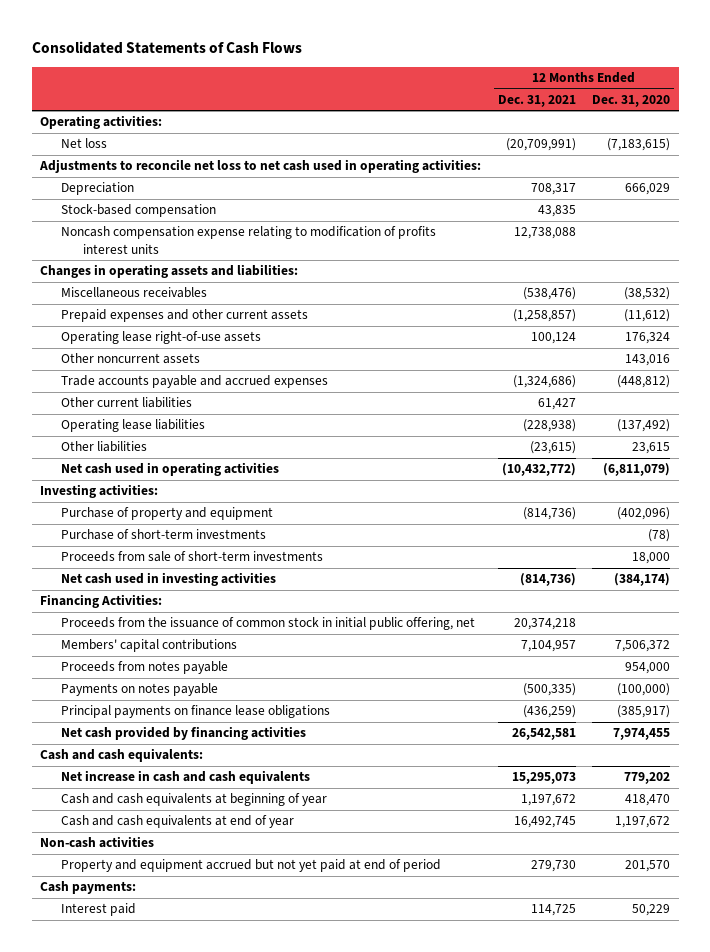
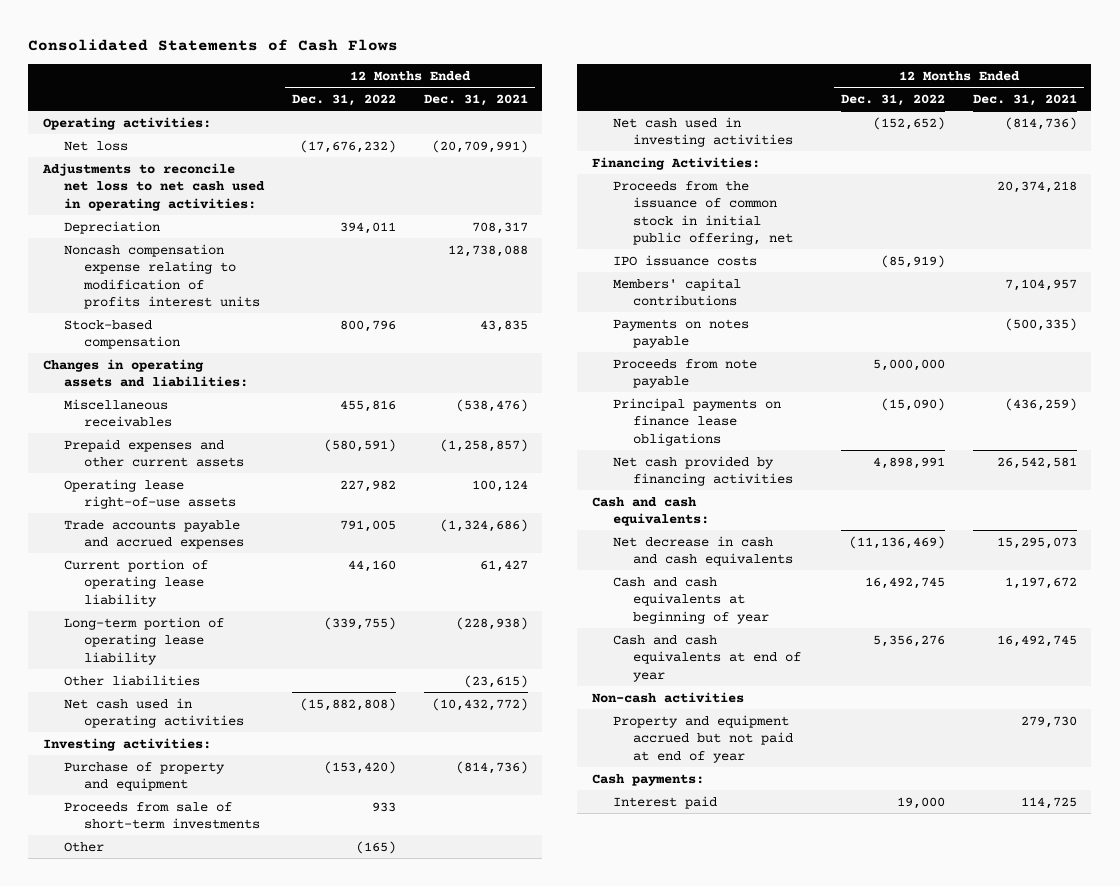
- | 12 Months Ended Dec. 31, 2021 | 12 Months Ended Dec. 31, 2020
+ | 12 Months Ended Dec. 31, 2022 | 12 Months Ended Dec. 31, 2021
moved down: Stock-based compensation | 800,796 | 43,835
- Other noncurrent assets | | 143,016
- Other current liabilities | 61,427 |
- Operating lease liabilities | (228,938) | (137,492)
+ Current portion of operating lease liability | 44,160 | 61,427
+ Long-term portion of operating lease liability | (339,755) | (228,938)
- Purchase of short-term investments | | (78)
+ Other | (165) |
+ IPO issuance costs | (85,919) |
- Proceeds from notes payable | | 954,000
+ Proceeds from note payable | 5,000,000 |
- Net increase in cash and cash equivalents | 15,295,073 | 779,202
+ Net decrease in cash and cash equivalents | (11,136,469) | 15,295,073
- Property and equipment accrued but not yet paid at end of period | 279,730 | 201,570
+ Property and equipment accrued but not paid at end of year | | 279,730

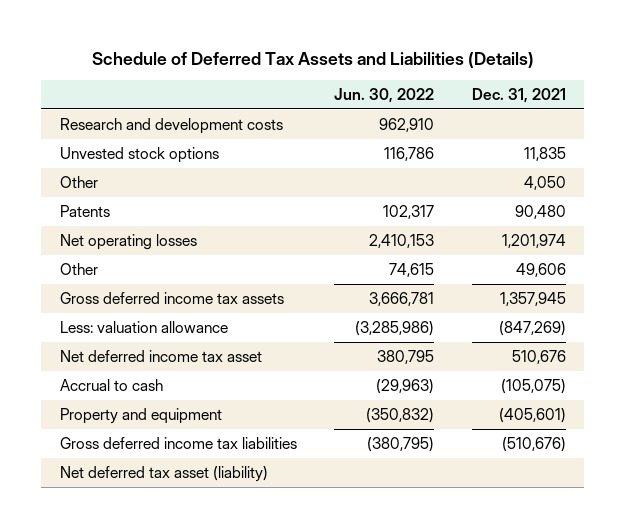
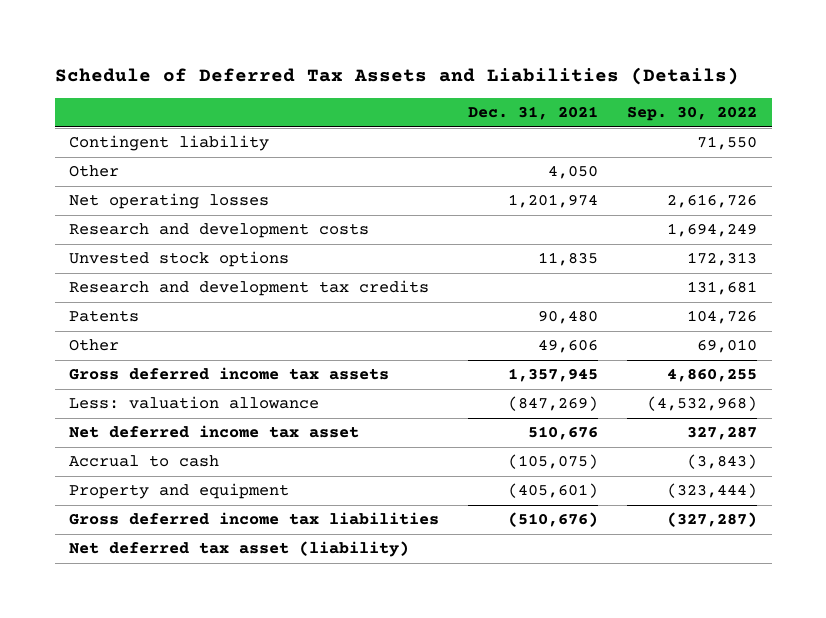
- | Jun. 30, 2022 | Dec. 31, 2021
+ | Dec. 31, 2021 | Sep. 30, 2022
+ Contingent liability | | 71,550
moved up: Other | 4,050 |
moved up: Net operating losses | 1,201,974 | 2,616,726
+ Research and development tax credits | | 131,681

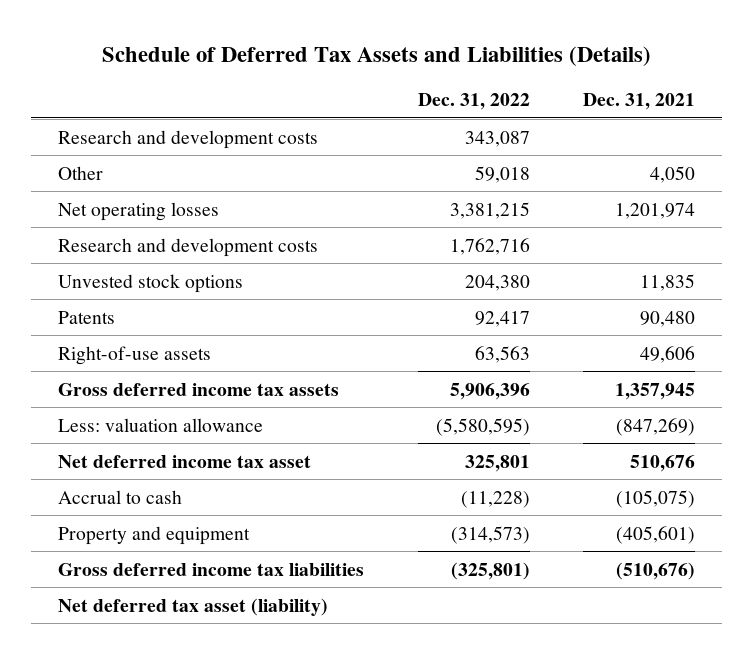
- | Dec. 31, 2021 | Sep. 30, 2022
+ | Dec. 31, 2022 | Dec. 31, 2021
- Contingent liability | | 71,550
+ Research and development costs | 343,087 |
- Research and development tax credits | | 131,681
- Other | 49,606 | 69,010
+ Right-of-use assets | 63,563 | 49,606

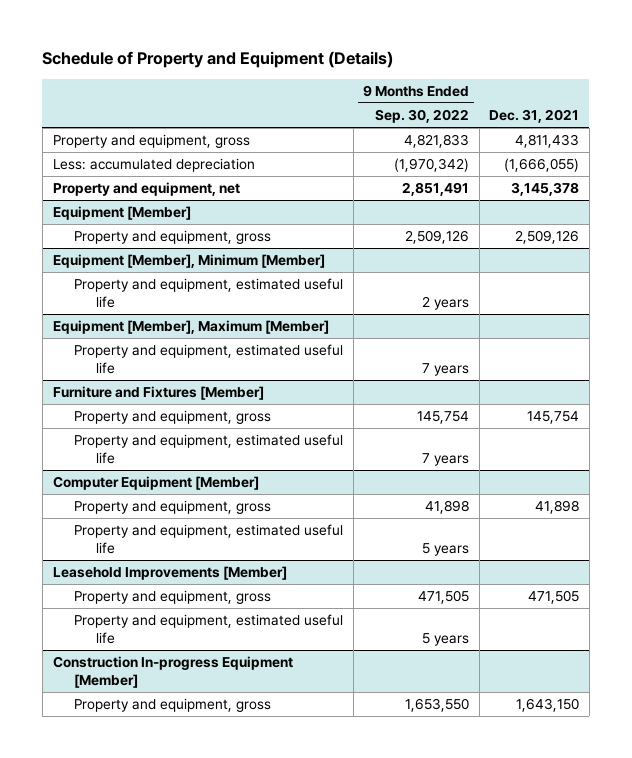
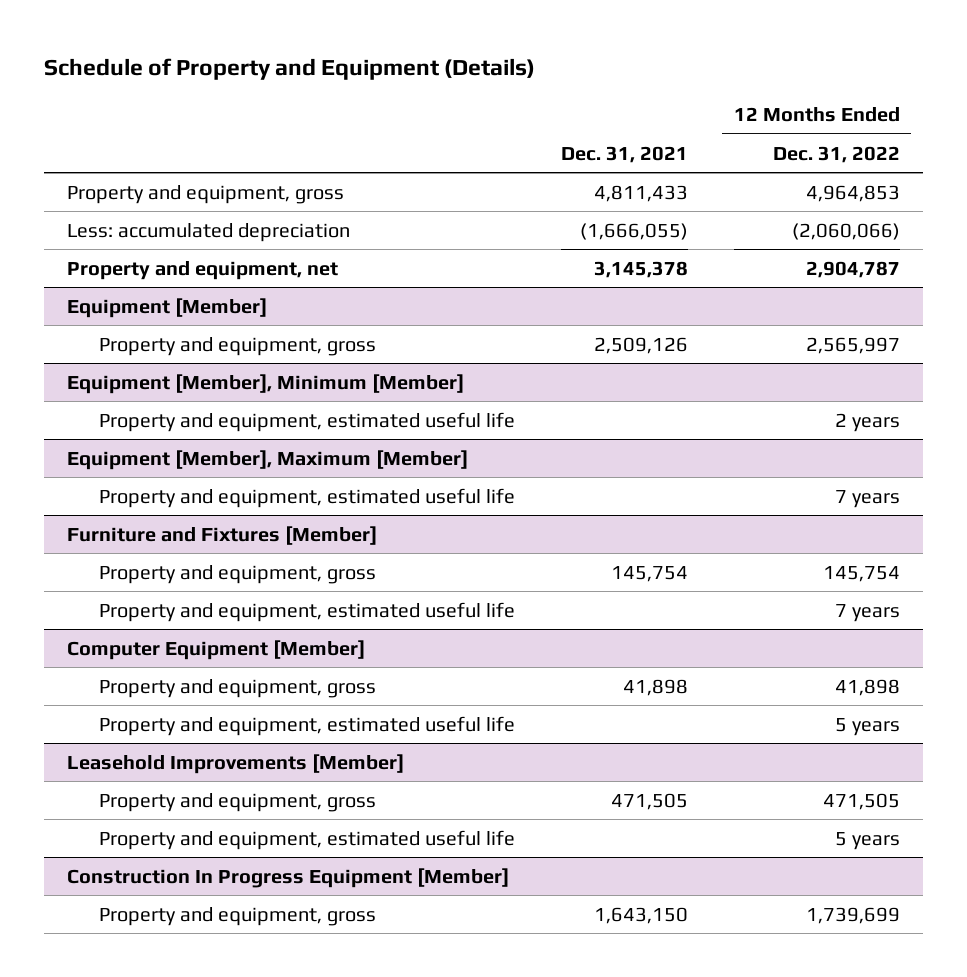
- | 9 Months Ended Sep. 30, 2022 | Dec. 31, 2021
+ | Dec. 31, 2021 | 12 Months Ended Dec. 31, 2022
- Construction In-progress Equipment [Member]
+ Construction In Progress Equipment [Member]

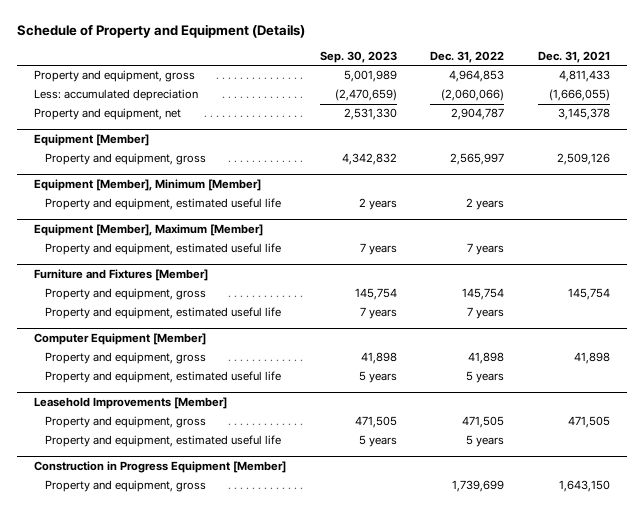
- | Dec. 31, 2021 | 12 Months Ended Dec. 31, 2022
+ | Sep. 30, 2023 | Dec. 31, 2022 | Dec. 31, 2021
- Construction In Progress Equipment [Member]
+ Construction in Progress Equipment [Member]

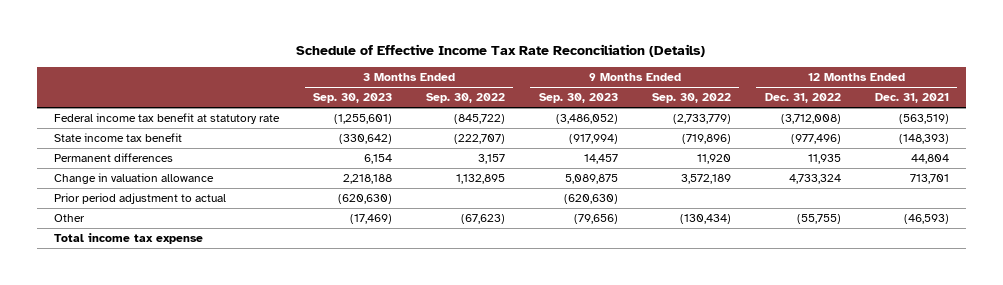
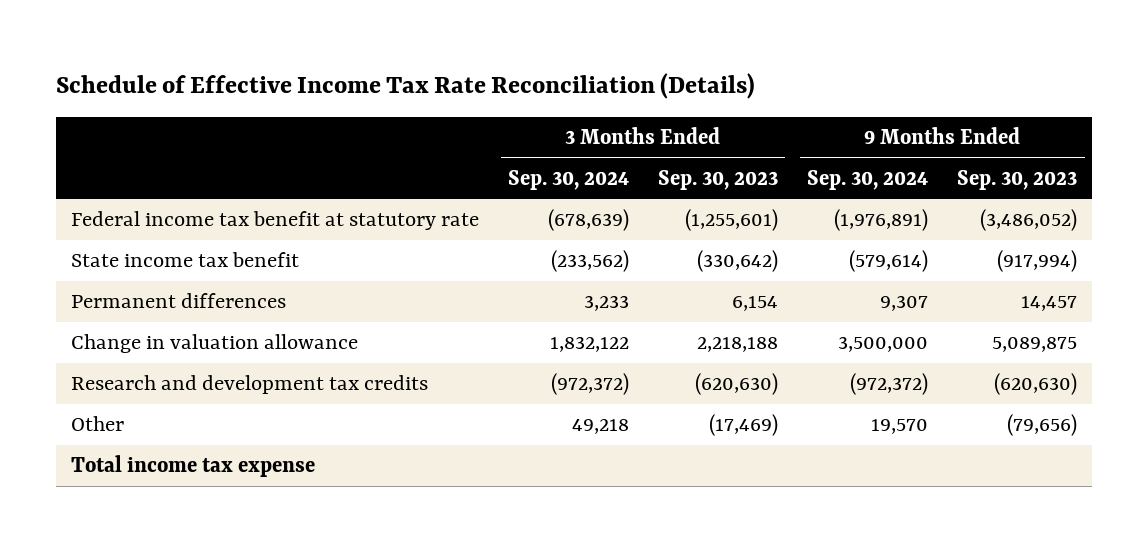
- | 3 Months Ended Sep. 30, 2023 | 3 Months Ended Sep. 30, 2022 | 9 Months Ended Sep. 30, 2023 | 9 Months Ended Sep. 30, 2022 | 12 Months Ended Dec. 31, 2022 | 12 Months Ended Dec. 31, 2021
+ | 3 Months Ended Sep. 30, 2024 | 3 Months Ended Sep. 30, 2023 | 9 Months Ended Sep. 30, 2024 | 9 Months Ended Sep. 30, 2023
- Prior period adjustment to actual | (620,630) | | (620,630) | | |
+ Research and development tax credits | (972,372) | (620,630) | (972,372) | (620,630)

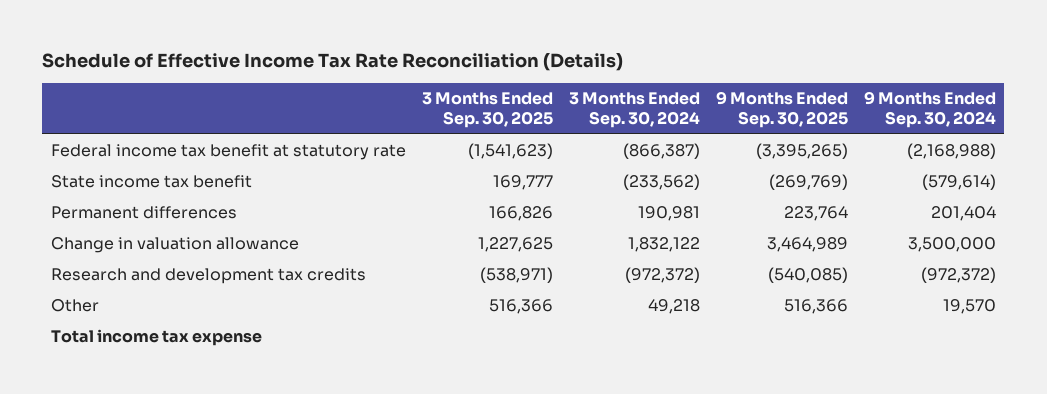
- | 3 Months Ended Sep. 30, 2024 | 3 Months Ended Sep. 30, 2023 | 9 Months Ended Sep. 30, 2024 | 9 Months Ended Sep. 30, 2023
+ | 3 Months Ended Sep. 30, 2025 | 3 Months Ended Sep. 30, 2024 | 9 Months Ended Sep. 30, 2025 | 9 Months Ended Sep. 30, 2024
- Federal income tax benefit at statutory rate | (678,639) | (1,255,601) | (1,976,891) | (3,486,052)
+ Federal income tax benefit at statutory rate | (1,541,623) | (866,387) | (3,395,265) | (2,168,988)
- Permanent differences | 3,233 | 6,154 | 9,307 | 14,457
+ Permanent differences | 166,826 | 190,981 | 223,764 | 201,404

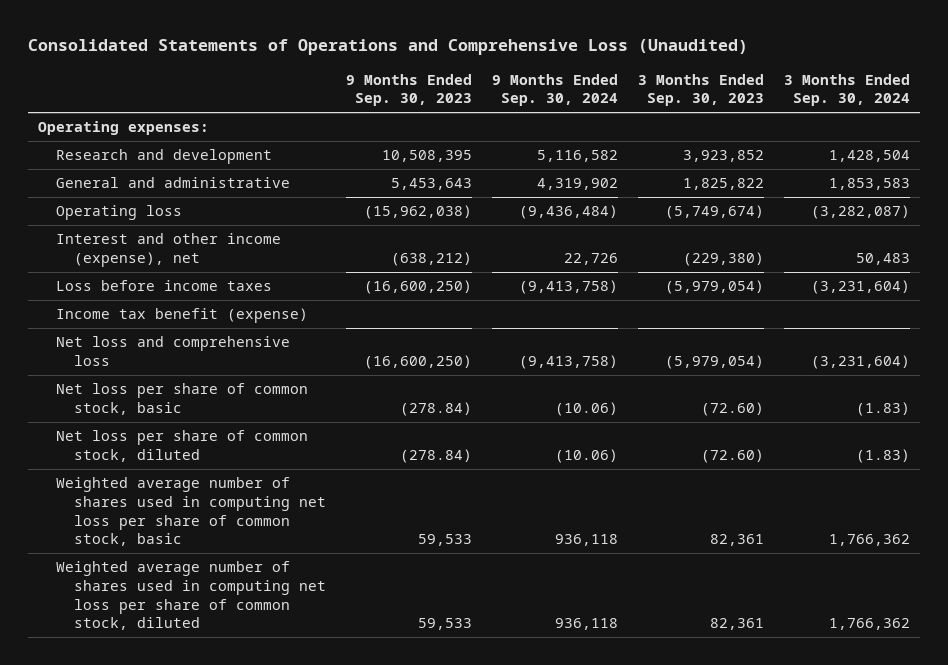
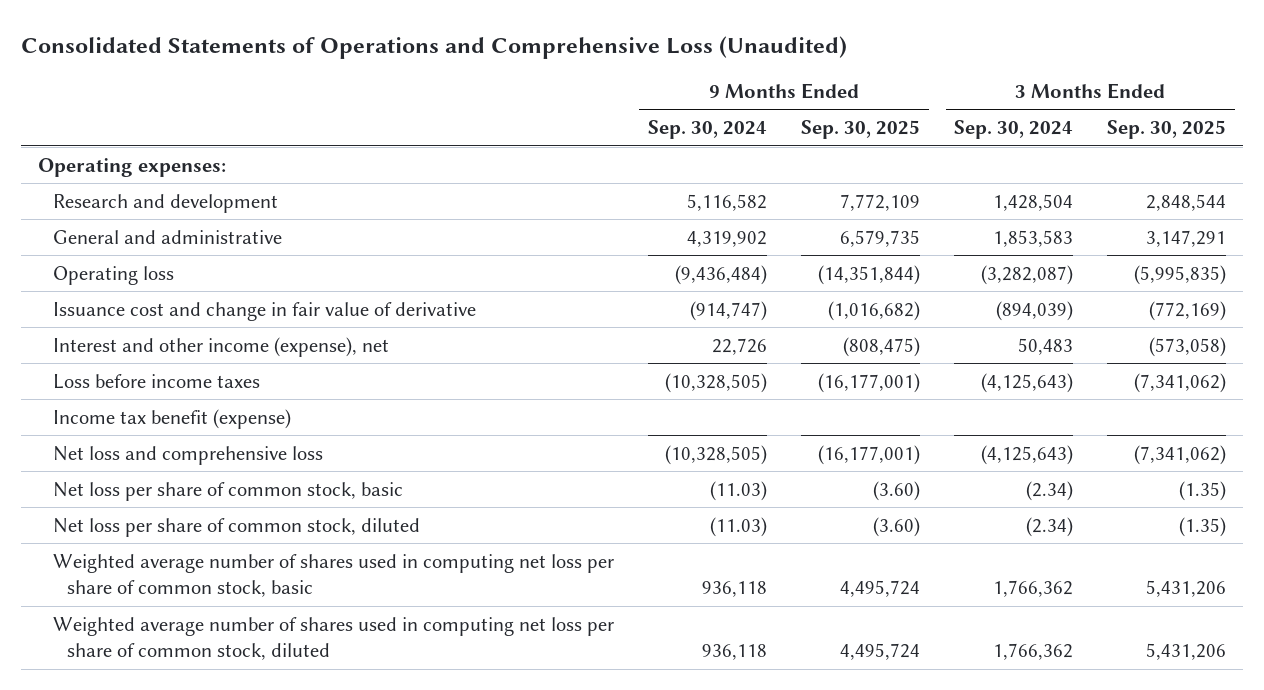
- | 9 Months Ended Sep. 30, 2023 | 9 Months Ended Sep. 30, 2024 | 3 Months Ended Sep. 30, 2023 | 3 Months Ended Sep. 30, 2024
+ | 9 Months Ended Sep. 30, 2024 | 9 Months Ended Sep. 30, 2025 | 3 Months Ended Sep. 30, 2024 | 3 Months Ended Sep. 30, 2025
+ Issuance cost and change in fair value of derivative | (914,747) | (1,016,682) | (894,039) | (772,169)
- Loss before income taxes | (16,600,250) | (9,413,758) | (5,979,054) | (3,231,604)
+ Loss before income taxes | (10,328,505) | (16,177,001) | (4,125,643) | (7,341,062)
- Net loss and comprehensive loss | (16,600,250) | (9,413,758) | (5,979,054) | (3,231,604)
- Net loss per share of common stock, basic | (278.84) | (10.06) | (72.60) | (1.83)
- Net loss per share of common stock, diluted | (278.84) | (10.06) | (72.60) | (1.83)
+ Net loss and comprehensive loss | (10,328,505) | (16,177,001) | (4,125,643) | (7,341,062)
+ Net loss per share of common stock, basic | (11.03) | (3.60) | (2.34) | (1.35)
+ Net loss per share of common stock, diluted | (11.03) | (3.60) | (2.34) | (1.35)

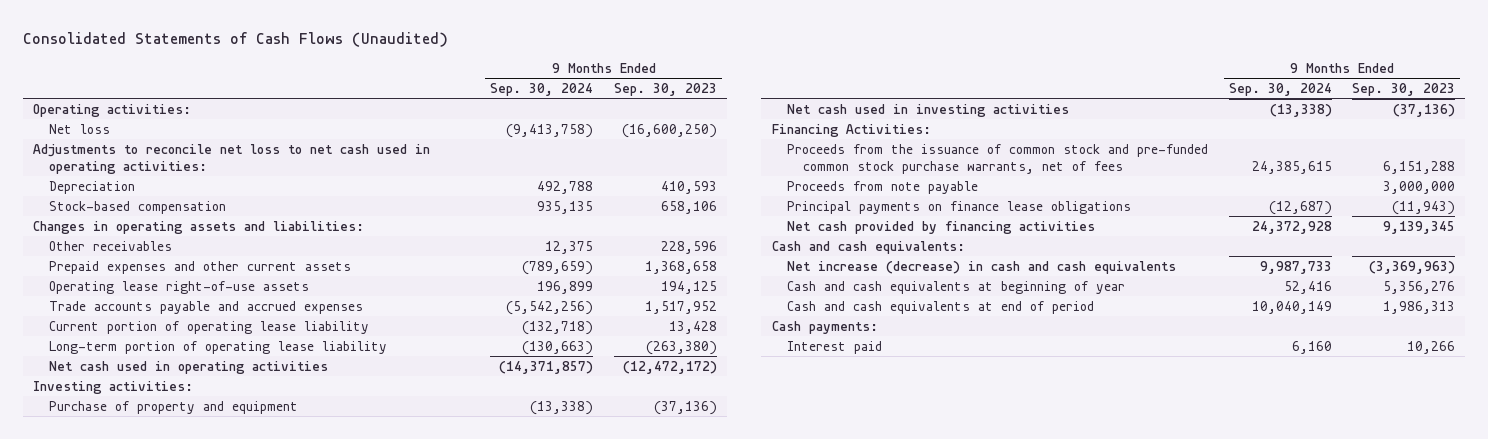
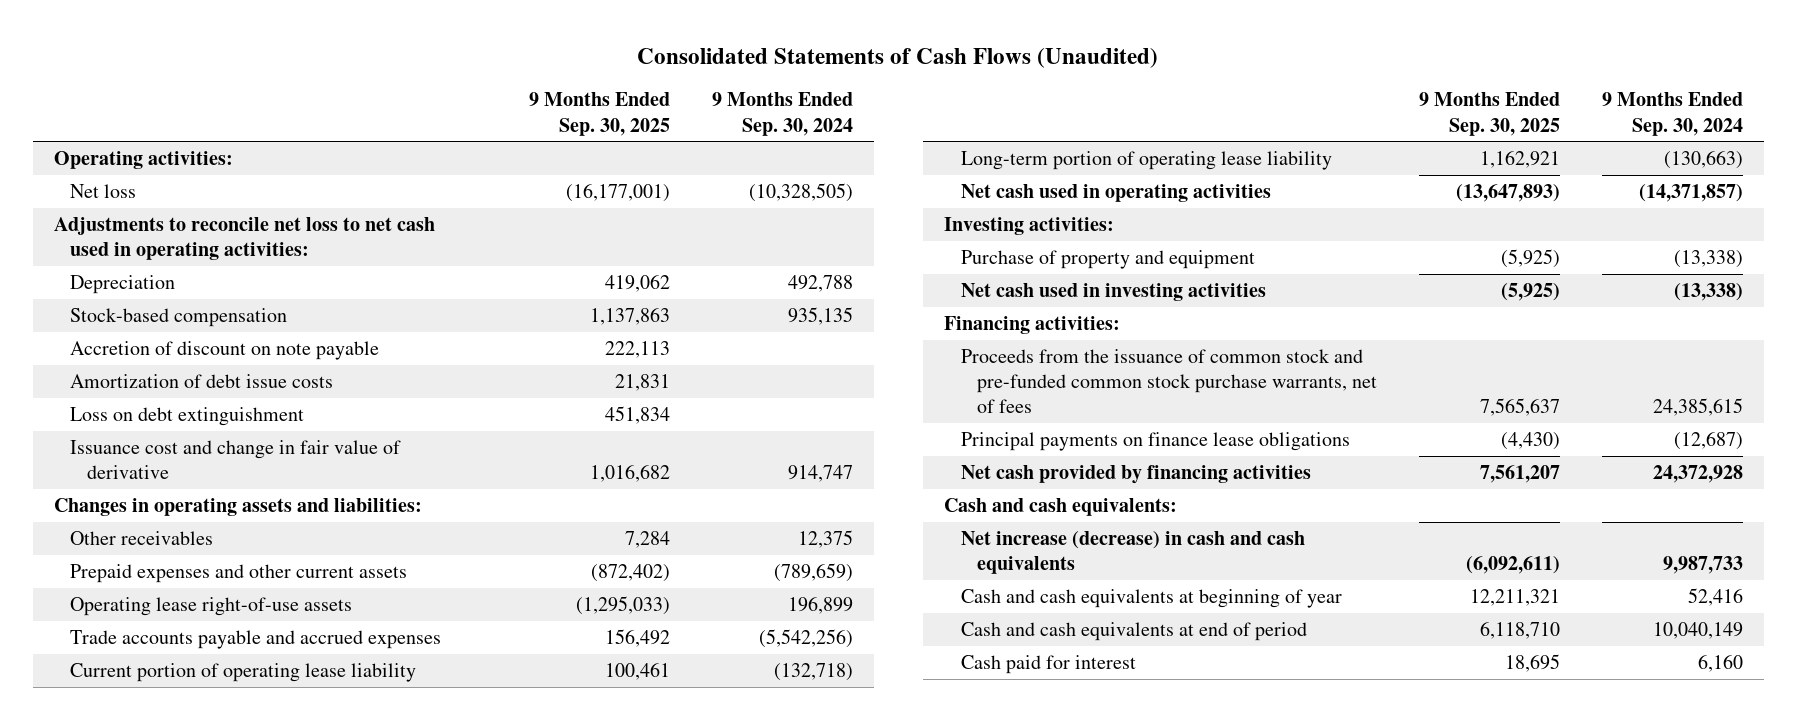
- | 9 Months Ended Sep. 30, 2024 | 9 Months Ended Sep. 30, 2023
+ | 9 Months Ended Sep. 30, 2025 | 9 Months Ended Sep. 30, 2024
- Net loss | (9,413,758) | (16,600,250)
+ Net loss | (16,177,001) | (10,328,505)
+ Accretion of discount on note payable | 222,113 |
+ Amortization of debt issue costs | 21,831 |
+ Loss on debt extinguishment | 451,834 |
+ Issuance cost and change in fair value of derivative | 1,016,682 | 914,747
- Financing Activities:
+ Financing activities:
- Proceeds from note payable | | 3,000,000
- Cash payments:
- Interest paid | 6,160 | 10,266
+ Cash paid for interest | 18,695 | 6,160

